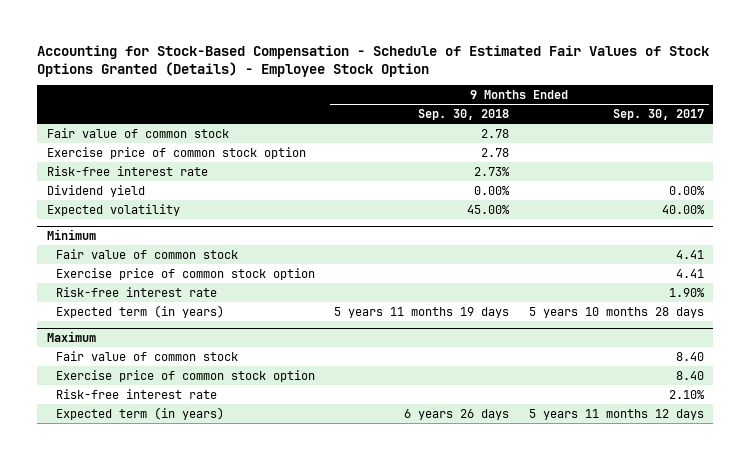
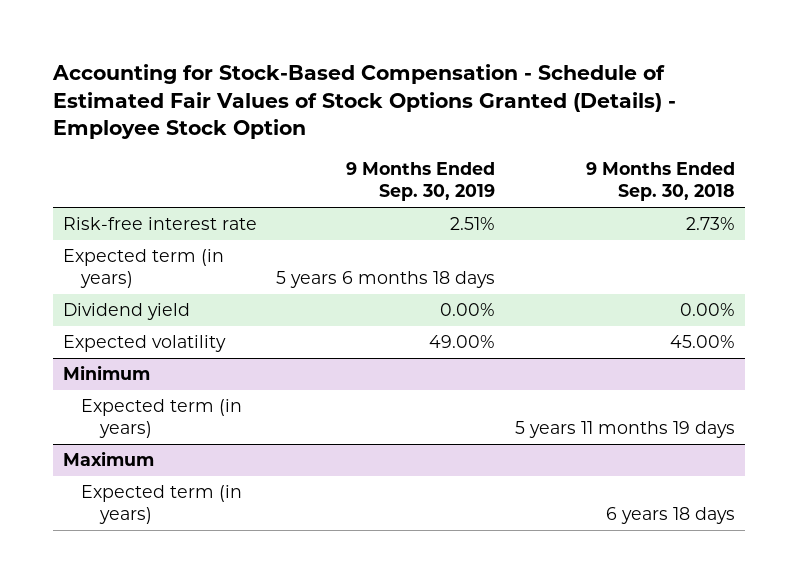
- | 9 Months Ended Sep. 30, 2018 | 9 Months Ended Sep. 30, 2017
+ | 9 Months Ended Sep. 30, 2019 | 9 Months Ended Sep. 30, 2018
- Fair value of common stock | 2.78 |
- Exercise price of common stock option | 2.78 |
+ Expected term (in years) | 5 years 6 months 18 days |
@ Minimum
- Fair value of common stock | | 4.41
- Exercise price of common stock option | | 4.41
- Risk-free interest rate | | 1.90%
@ Maximum
- Fair value of common stock | | 8.40
- Exercise price of common stock option | | 8.40
- Risk-free interest rate | | 2.10%
- Expected term (in years) | 6 years 26 days | 5 years 11 months 12 days
+ Expected term (in years) | | 6 years 18 days

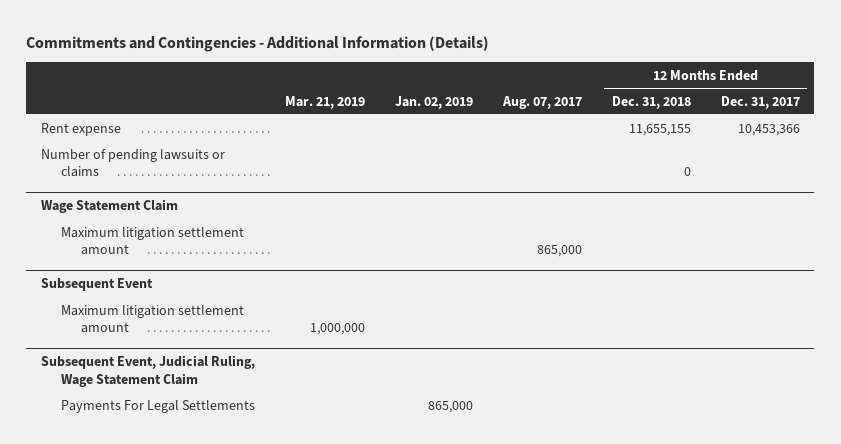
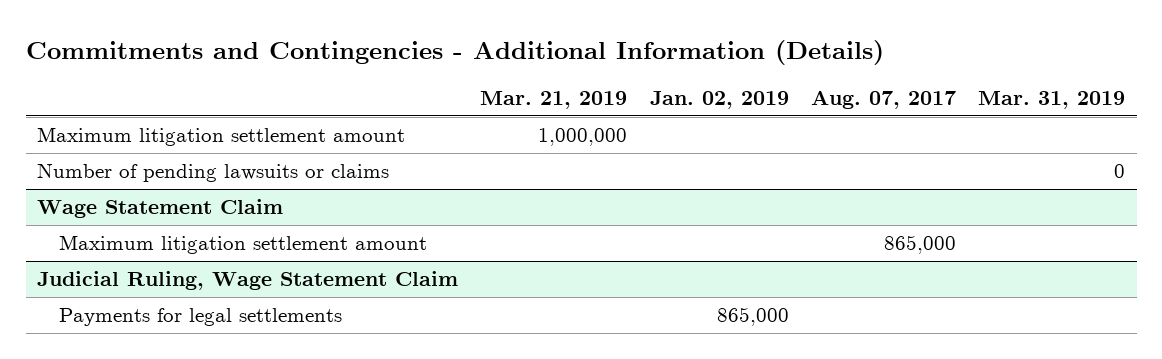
- | Mar. 21, 2019 | Jan. 02, 2019 | Aug. 07, 2017 | 12 Months Ended Dec. 31, 2018 | 12 Months Ended Dec. 31, 2017
+ | Mar. 21, 2019 | Jan. 02, 2019 | Aug. 07, 2017 | Mar. 31, 2019
- Rent expense | | | | 11,655,155 | 10,453,366
+ Maximum litigation settlement amount | 1,000,000 | | |
- Subsequent Event
- Maximum litigation settlement amount | 1,000,000 | | | |
- Subsequent Event, Judicial Ruling, Wage Statement Claim
- Payments For Legal Settlements | | 865,000 | | |
+ Judicial Ruling, Wage Statement Claim
+ Payments for legal settlements | | 865,000 | |

